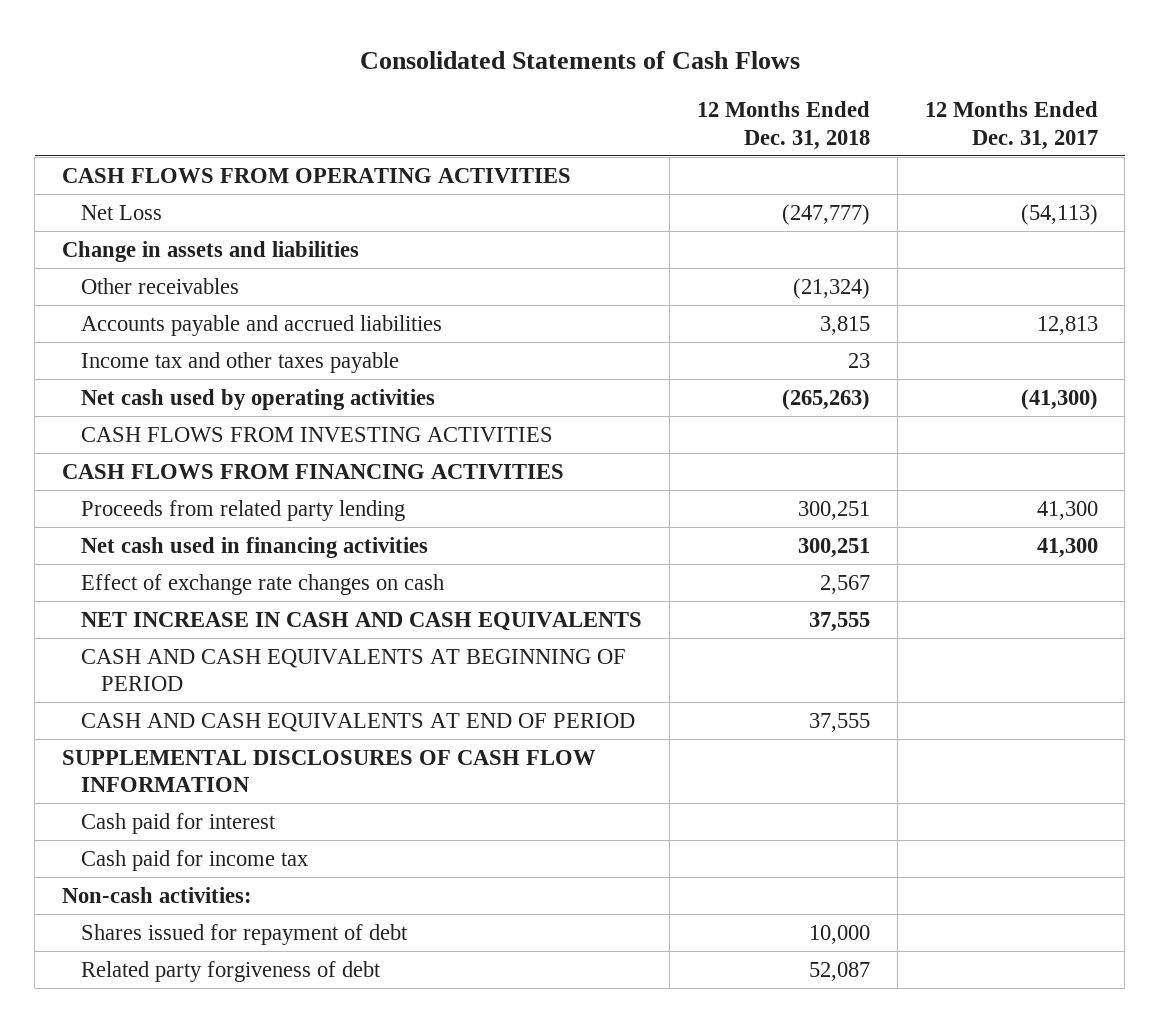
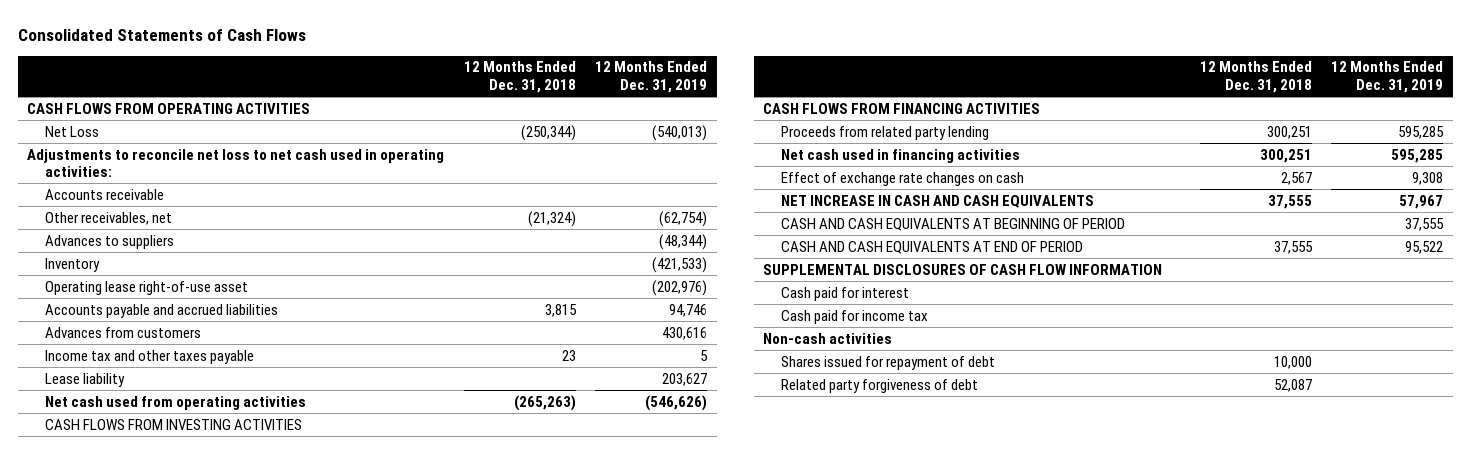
- | 12 Months Ended Dec. 31, 2018 | 12 Months Ended Dec. 31, 2017
+ | 12 Months Ended Dec. 31, 2018 | 12 Months Ended Dec. 31, 2019
- Net Loss | (247,777) | (54,113)
- Change in assets and liabilities
- Other receivables | (21,324) |
+ Net Loss | (250,344) | (540,013)
+ Adjustments to reconcile net loss to net cash used in operating activities:
+ Accounts receivable
+ Other receivables, net | (21,324) | (62,754)
+ Advances to suppliers | | (48,344)
+ Inventory | | (421,533)
+ Operating lease right-of-use asset | | (202,976)
+ Advances from customers | | 430,616
- Net cash used by operating activities | (265,263) | (41,300)
+ Lease liability | | 203,627
+ Net cash used from operating activities | (265,263) | (546,626)
- Non-cash activities:
+ Non-cash activities

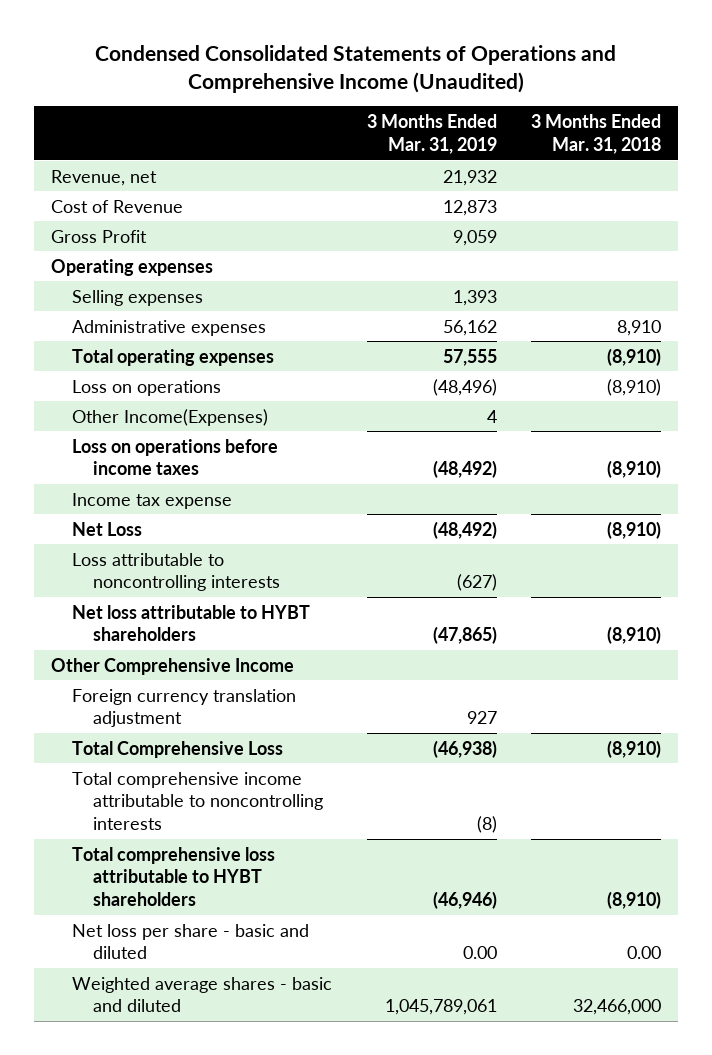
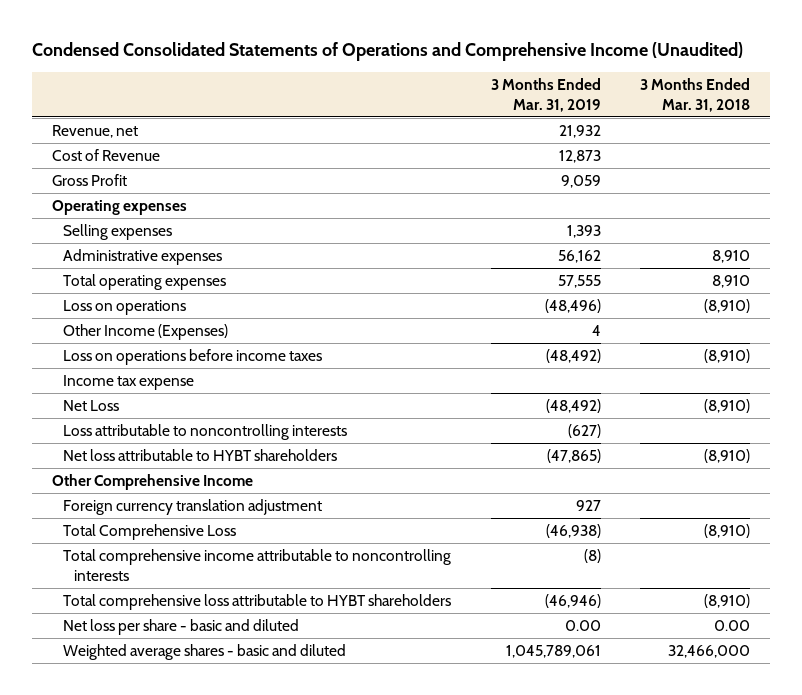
- Total operating expenses | 57,555 | (8,910)
+ Total operating expenses | 57,555 | 8,910
- Other Income(Expenses) | 4 |
+ Other Income (Expenses) | 4 |

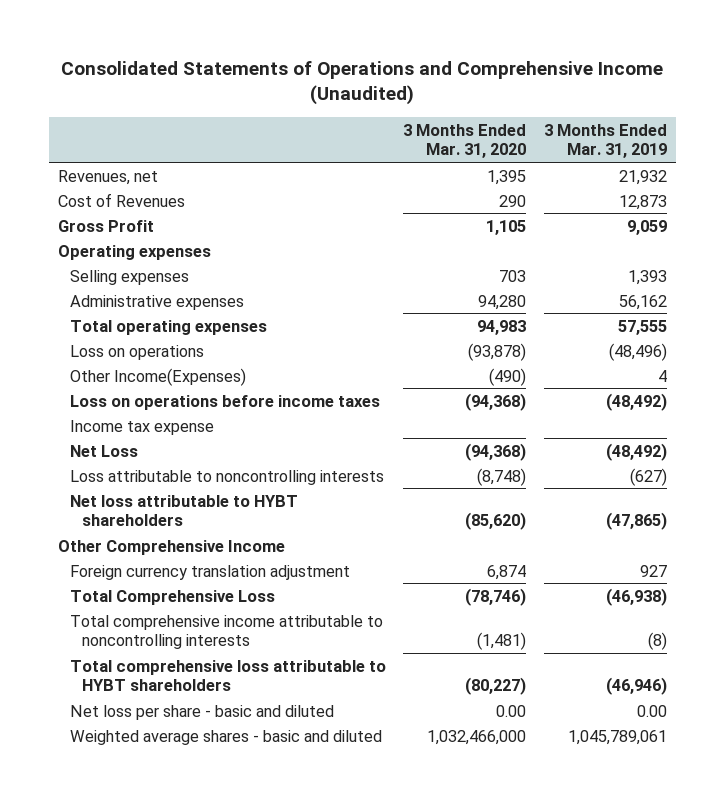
- Condensed Consolidated Statements of Operations and Comprehensive Income (Unaudited)
+ Consolidated Statements of Operations and Comprehensive Income (Unaudited)
- | 3 Months Ended Mar. 31, 2019 | 3 Months Ended Mar. 31, 2018
+ | 3 Months Ended Mar. 31, 2020 | 3 Months Ended Mar. 31, 2019
- Revenue, net | 21,932 |
- Cost of Revenue | 12,873 |
+ Revenues, net | 1,395 | 21,932
+ Cost of Revenues | 290 | 12,873
- Other Income (Expenses) | 4 |
+ Other Income(Expenses) | (490) | 4

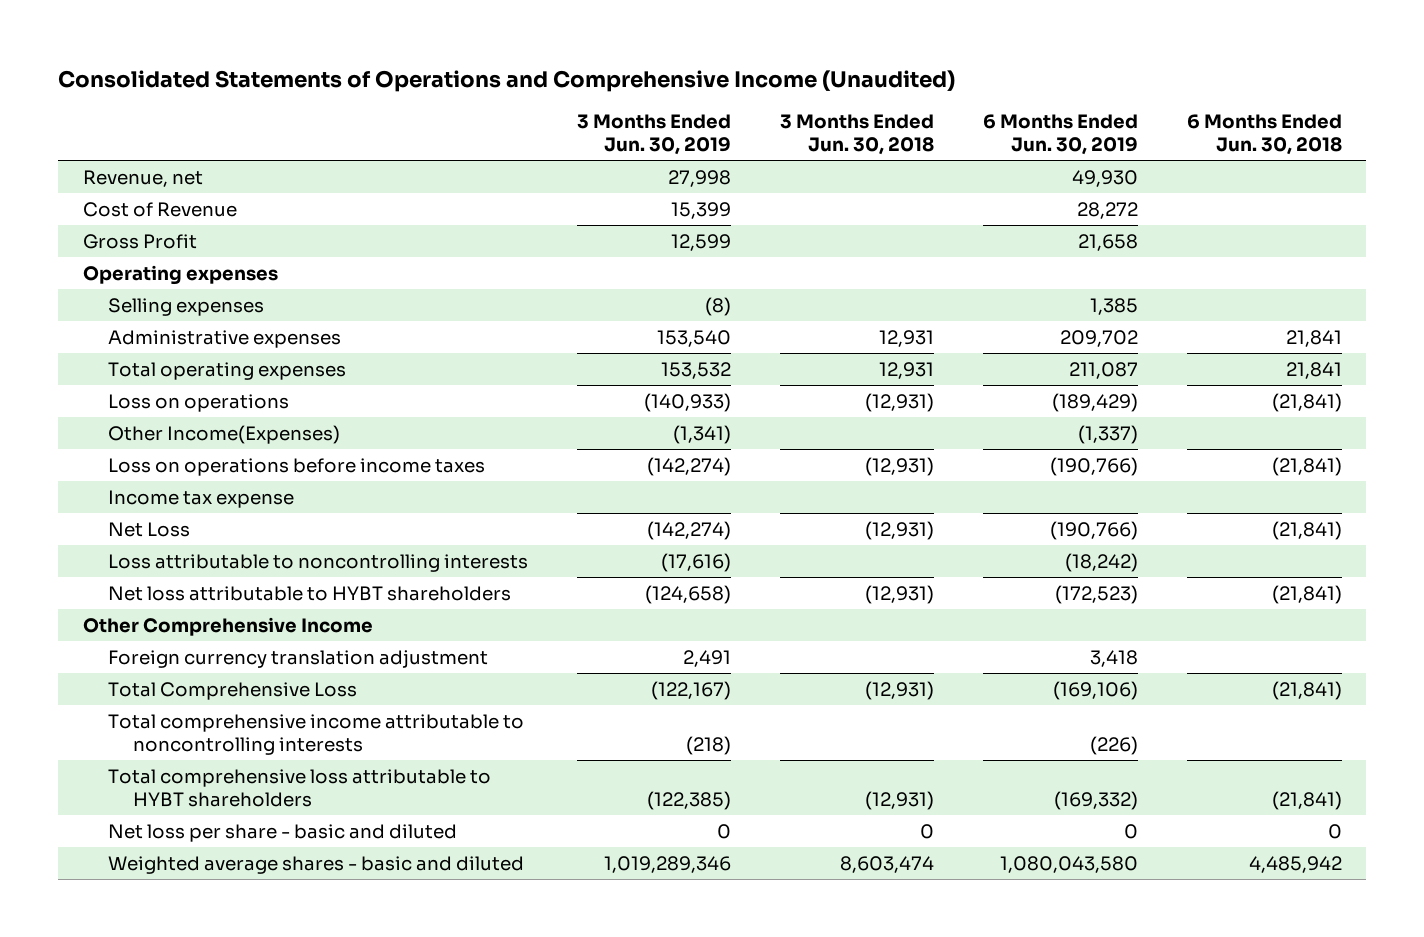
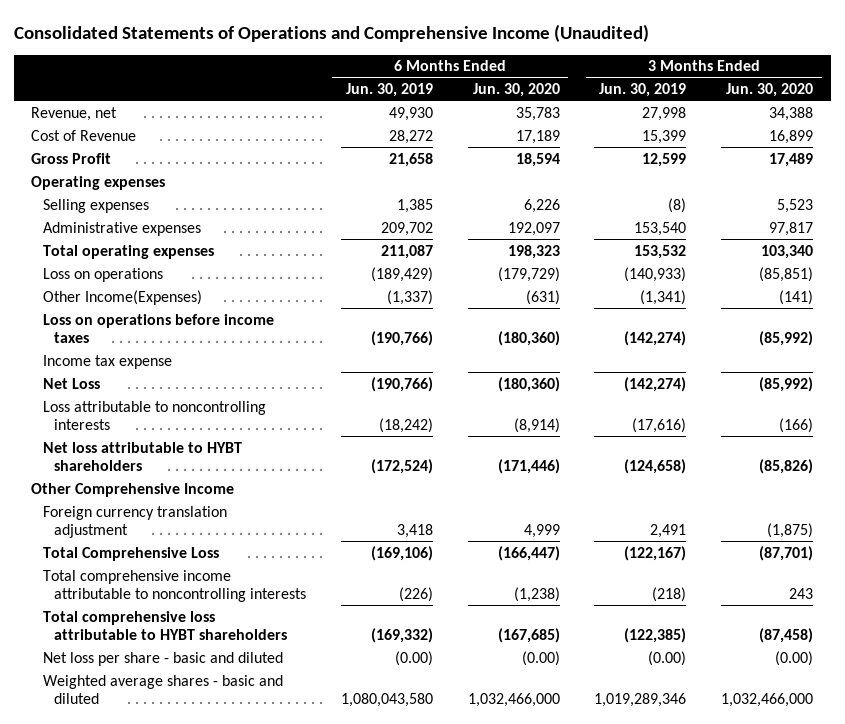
- | 3 Months Ended Jun. 30, 2019 | 3 Months Ended Jun. 30, 2018 | 6 Months Ended Jun. 30, 2019 | 6 Months Ended Jun. 30, 2018
+ | 6 Months Ended Jun. 30, 2019 | 6 Months Ended Jun. 30, 2020 | 3 Months Ended Jun. 30, 2019 | 3 Months Ended Jun. 30, 2020
- Net loss attributable to HYBT shareholders | (124,658) | (12,931) | (172,523) | (21,841)
+ Net loss attributable to HYBT shareholders | (172,524) | (171,446) | (124,658) | (85,826)
- Net loss per share - basic and diluted | 0 | 0 | 0 | 0
+ Net loss per share - basic and diluted | (0.00) | (0.00) | (0.00) | (0.00)

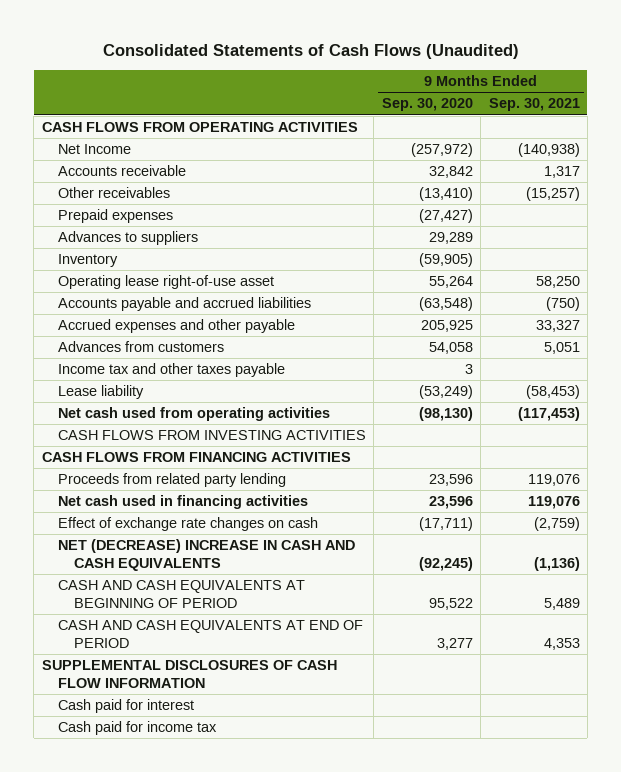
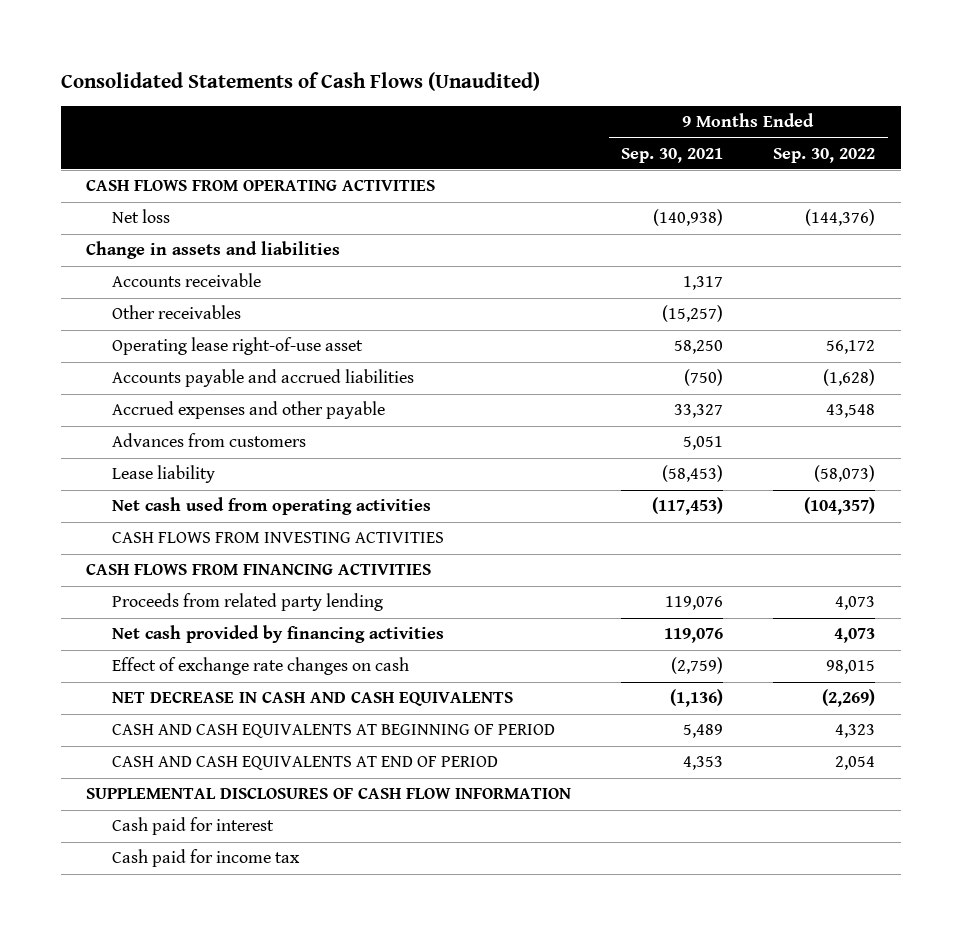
- | 9 Months Ended Sep. 30, 2020 | 9 Months Ended Sep. 30, 2021
+ | 9 Months Ended Sep. 30, 2021 | 9 Months Ended Sep. 30, 2022
- Net Income | (257,972) | (140,938)
+ Net loss | (140,938) | (144,376)
+ Change in assets and liabilities
- Prepaid expenses | (27,427) |
- Advances to suppliers | 29,289 |
- Inventory | (59,905) |
- Income tax and other taxes payable | 3 |
- Net cash used in financing activities | 23,596 | 119,076
+ Net cash provided by financing activities | 119,076 | 4,073
- NET (DECREASE) INCREASE IN CASH AND CASH EQUIVALENTS | (92,245) | (1,136)
+ NET DECREASE IN CASH AND CASH EQUIVALENTS | (1,136) | (2,269)

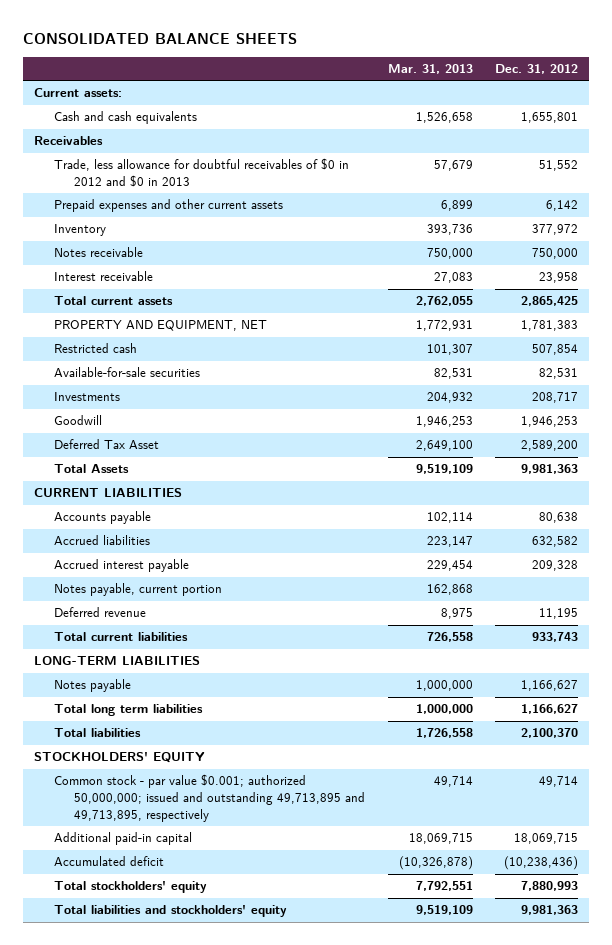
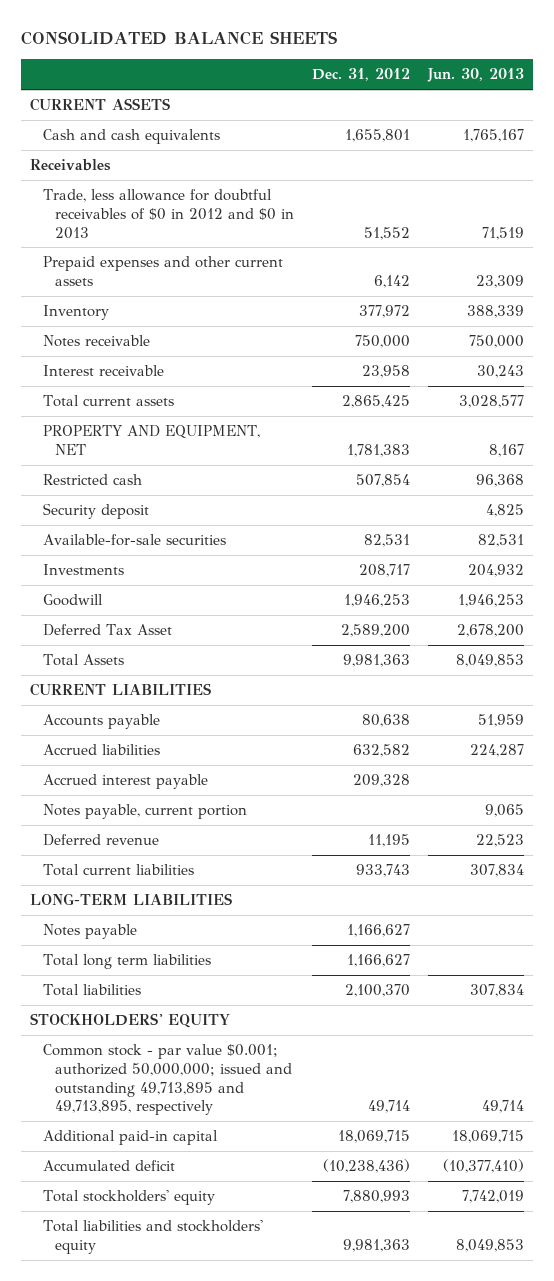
- | Mar. 31, 2013 | Dec. 31, 2012
+ | Dec. 31, 2012 | Jun. 30, 2013
- Current assets:
+ CURRENT ASSETS
+ Security deposit | | 4,825

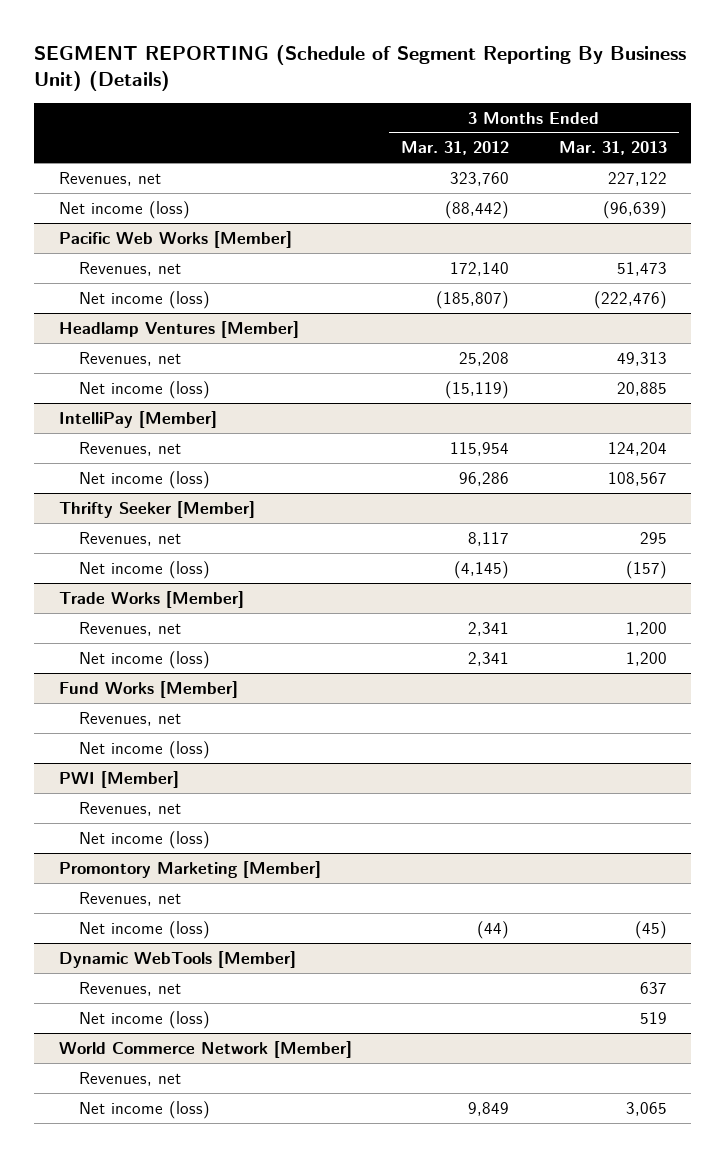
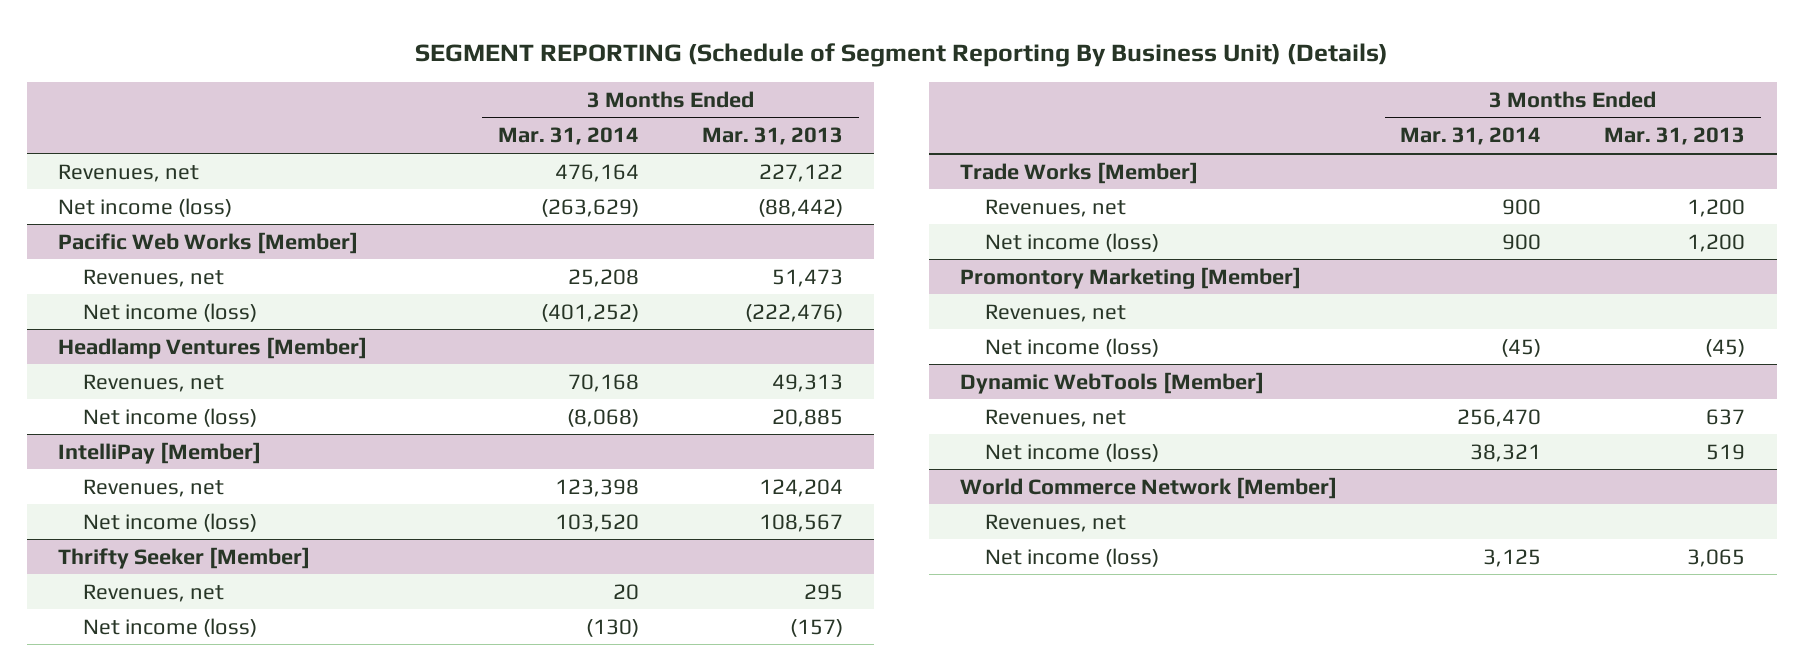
- | 3 Months Ended Mar. 31, 2012 | 3 Months Ended Mar. 31, 2013
+ | 3 Months Ended Mar. 31, 2014 | 3 Months Ended Mar. 31, 2013
- Net income (loss) | (88,442) | (96,639)
+ Net income (loss) | (263,629) | (88,442)
- Fund Works [Member]
- Revenues, net
- Net income (loss)
- PWI [Member]
- Revenues, net
- Net income (loss)

